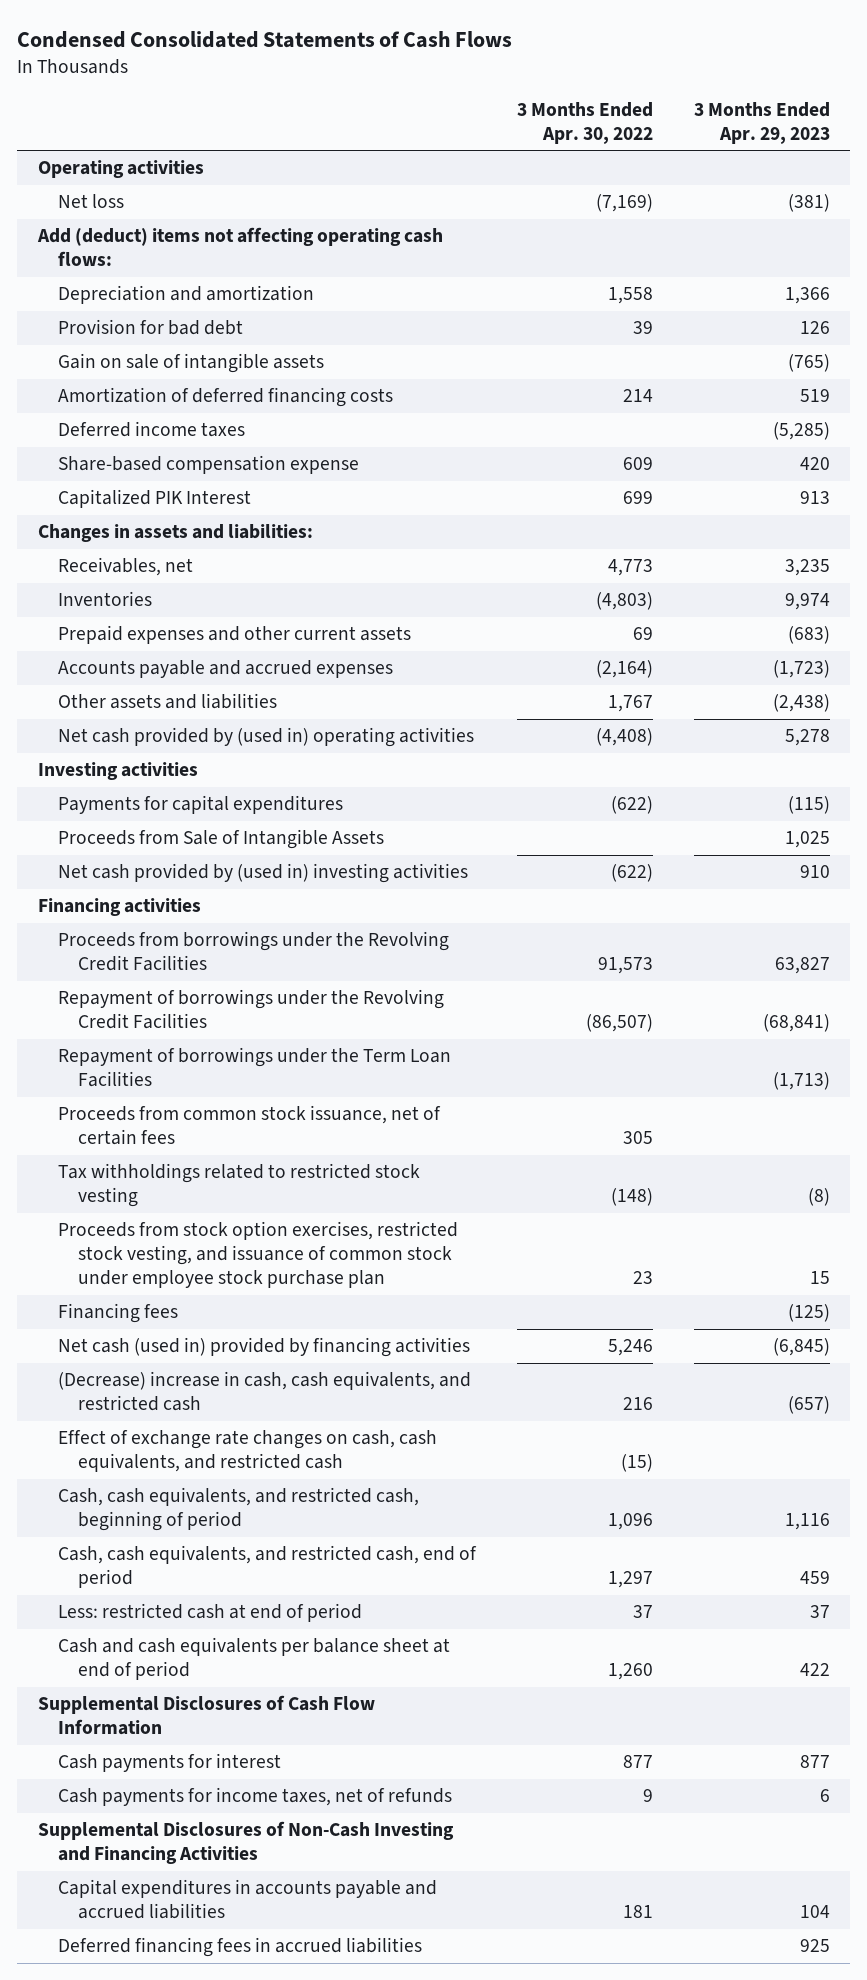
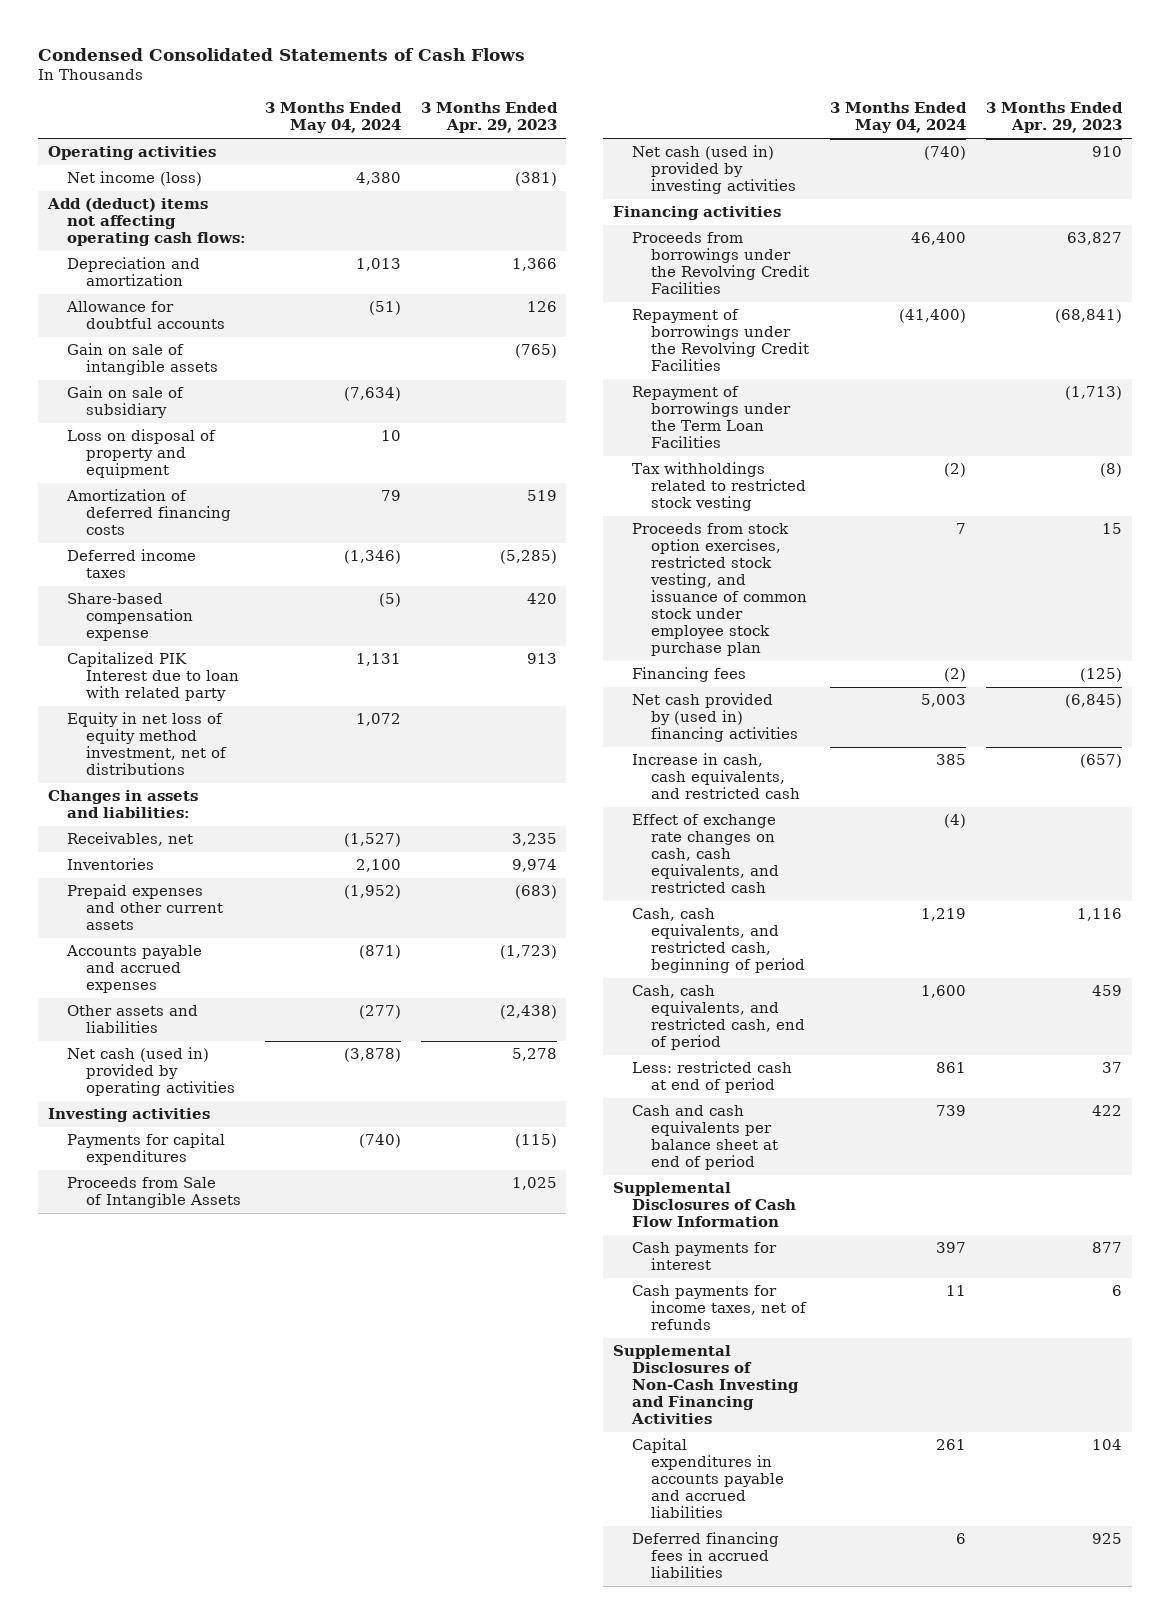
- | 3 Months Ended Apr. 30, 2022 | 3 Months Ended Apr. 29, 2023
+ | 3 Months Ended May 04, 2024 | 3 Months Ended Apr. 29, 2023
- Net loss | (7,169) | (381)
+ Net income (loss) | 4,380 | (381)
- Provision for bad debt | 39 | 126
+ Allowance for doubtful accounts | (51) | 126
+ Gain on sale of subsidiary | (7,634) |
+ Loss on disposal of property and equipment | 10 |
- Capitalized PIK Interest | 699 | 913
+ Capitalized PIK Interest due to loan with related party | 1,131 | 913
+ Equity in net loss of equity method investment, net of distributions | 1,072 |
- Net cash provided by (used in) operating activities | (4,408) | 5,278
+ Net cash (used in) provided by operating activities | (3,878) | 5,278
- Net cash provided by (used in) investing activities | (622) | 910
+ Net cash (used in) provided by investing activities | (740) | 910
- Proceeds from common stock issuance, net of certain fees | 305 |
- Net cash (used in) provided by financing activities | 5,246 | (6,845)
- (Decrease) increase in cash, cash equivalents, and restricted cash | 216 | (657)
+ Net cash provided by (used in) financing activities | 5,003 | (6,845)
+ Increase in cash, cash equivalents, and restricted cash | 385 | (657)

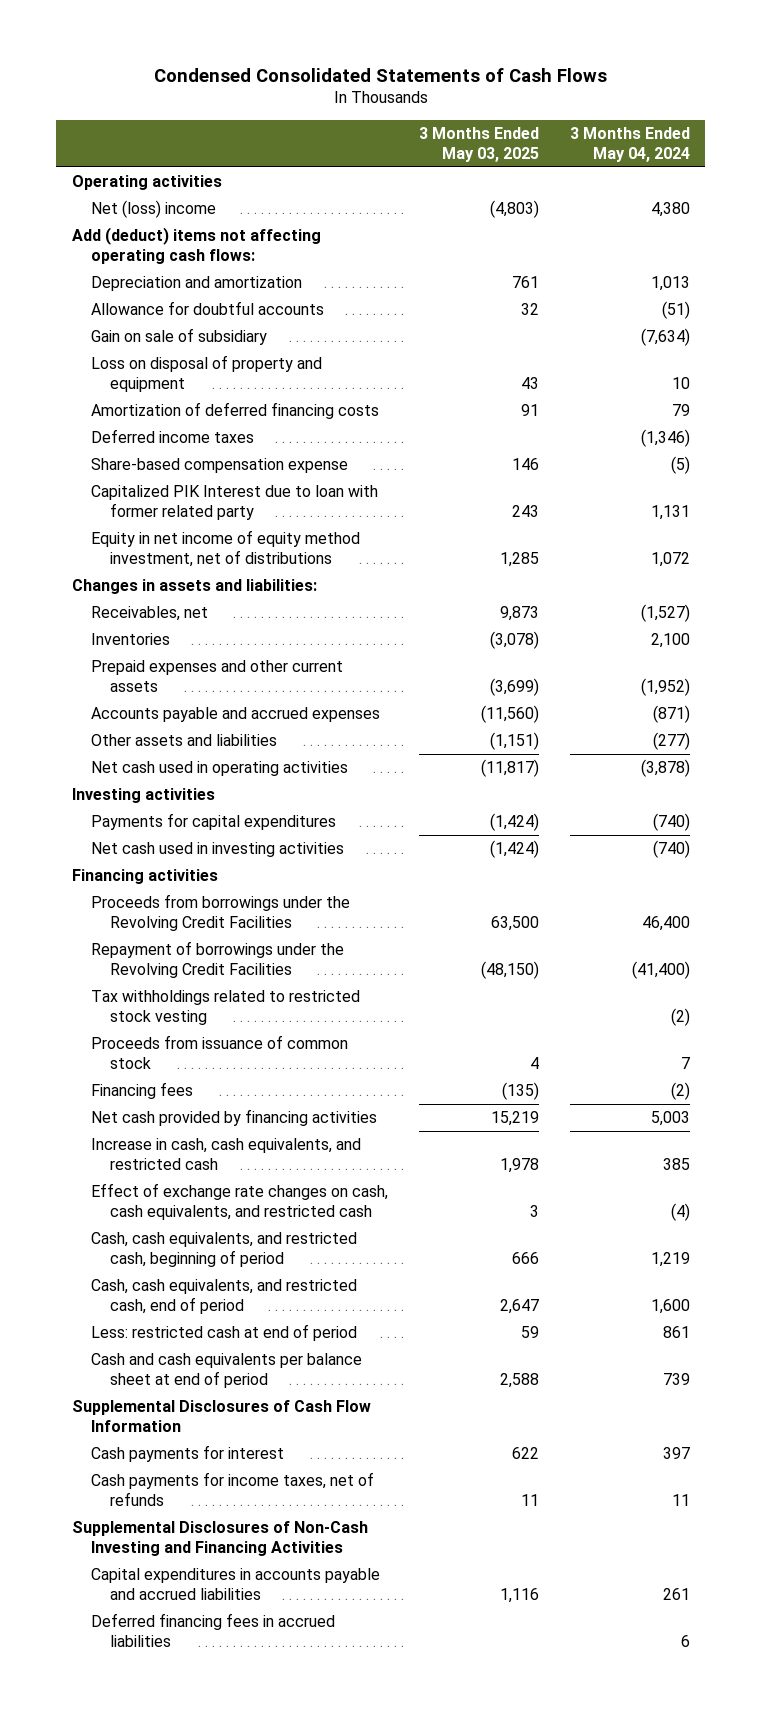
- | 3 Months Ended May 04, 2024 | 3 Months Ended Apr. 29, 2023
+ | 3 Months Ended May 03, 2025 | 3 Months Ended May 04, 2024
- Net income (loss) | 4,380 | (381)
+ Net (loss) income | (4,803) | 4,380
- Gain on sale of intangible assets | | (765)
- Capitalized PIK Interest due to loan with related party | 1,131 | 913
- Equity in net loss of equity method investment, net of distributions | 1,072 |
+ Capitalized PIK Interest due to loan with former related party | 243 | 1,131
+ Equity in net income of equity method investment, net of distributions | 1,285 | 1,072
- Net cash (used in) provided by operating activities | (3,878) | 5,278
+ Net cash used in operating activities | (11,817) | (3,878)
- Proceeds from Sale of Intangible Assets | | 1,025
- Net cash (used in) provided by investing activities | (740) | 910
+ Net cash used in investing activities | (1,424) | (740)
- Repayment of borrowings under the Term Loan Facilities | | (1,713)
- Proceeds from stock option exercises, restricted stock vesting, and issuance of common stock under employee stock purchase plan | 7 | 15
+ Proceeds from issuance of common stock | 4 | 7
- Net cash provided by (used in) financing activities | 5,003 | (6,845)
+ Net cash provided by financing activities | 15,219 | 5,003

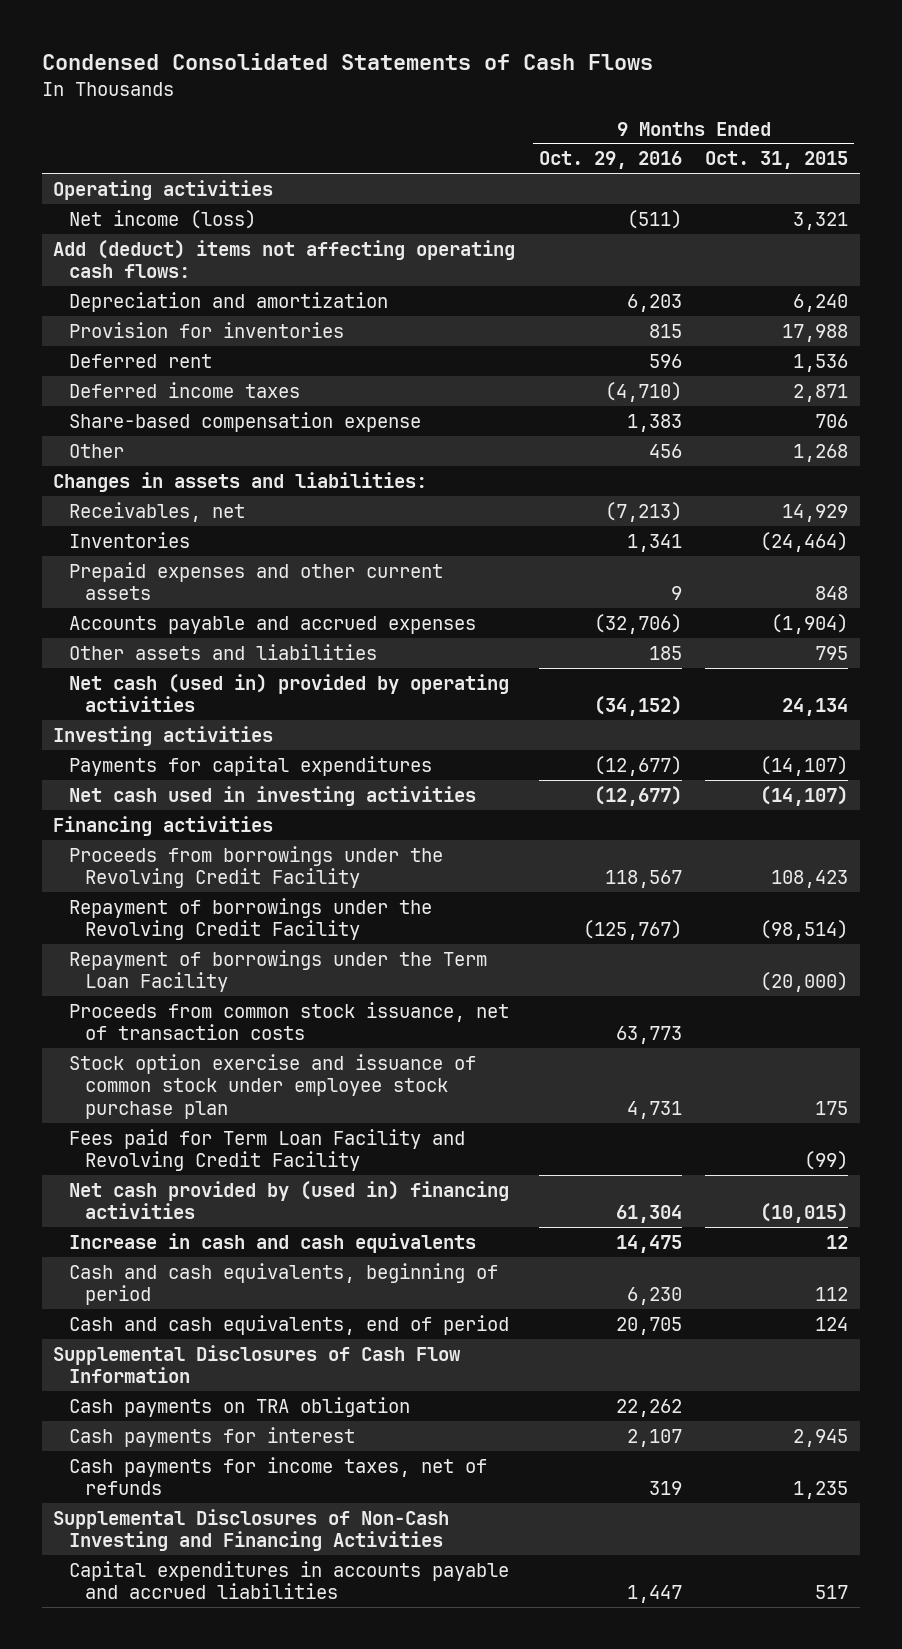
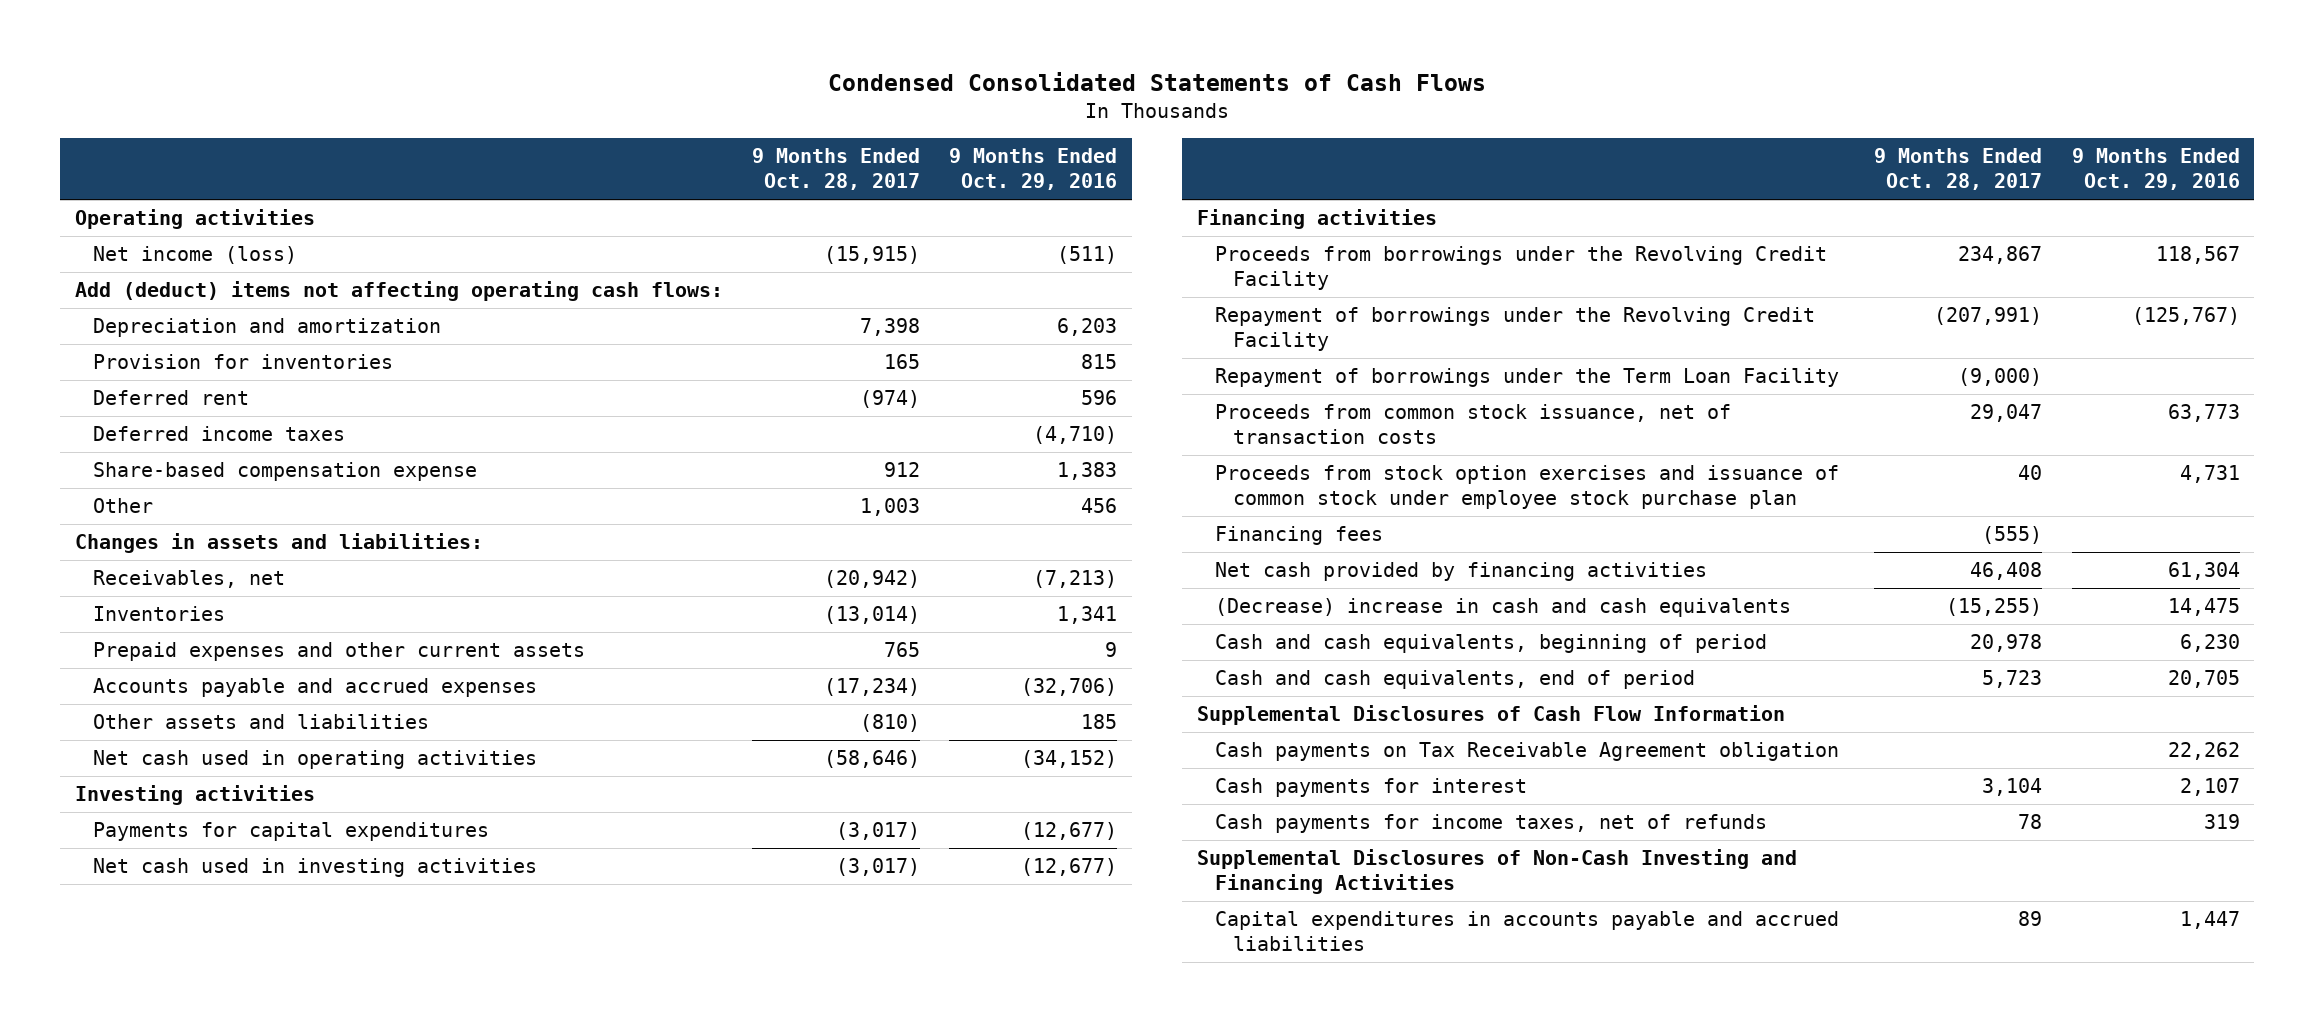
- | 9 Months Ended Oct. 29, 2016 | 9 Months Ended Oct. 31, 2015
+ | 9 Months Ended Oct. 28, 2017 | 9 Months Ended Oct. 29, 2016
- Net cash (used in) provided by operating activities | (34,152) | 24,134
+ Net cash used in operating activities | (58,646) | (34,152)
- Stock option exercise and issuance of common stock under employee stock purchase plan | 4,731 | 175
- Fees paid for Term Loan Facility and Revolving Credit Facility | | (99)
- Net cash provided by (used in) financing activities | 61,304 | (10,015)
- Increase in cash and cash equivalents | 14,475 | 12
+ Proceeds from stock option exercises and issuance of common stock under employee stock purchase plan | 40 | 4,731
+ Financing fees | (555) |
+ Net cash provided by financing activities | 46,408 | 61,304
+ (Decrease) increase in cash and cash equivalents | (15,255) | 14,475
- Cash payments on TRA obligation | 22,262 |
+ Cash payments on Tax Receivable Agreement obligation | | 22,262

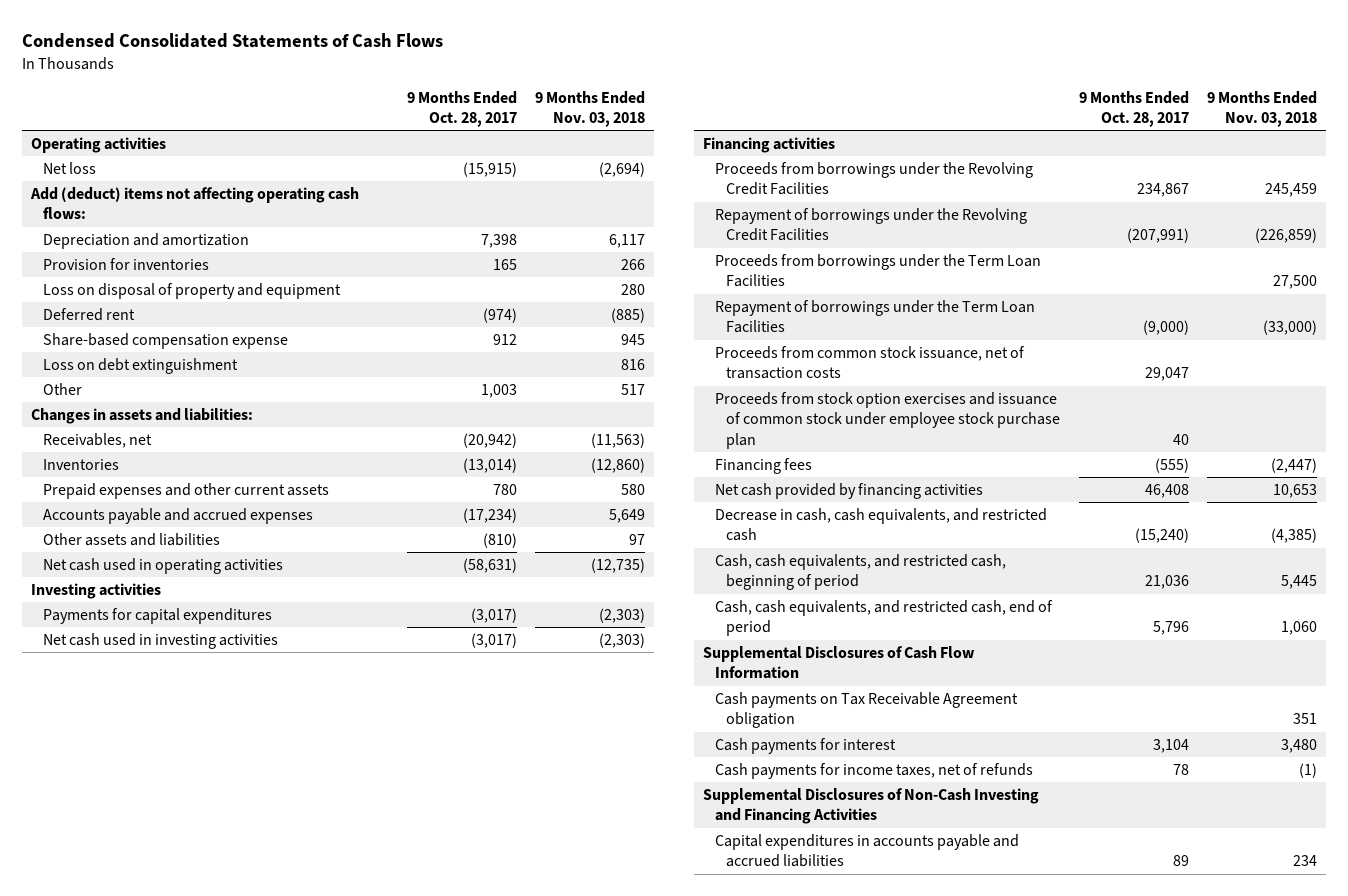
- | 9 Months Ended Oct. 28, 2017 | 9 Months Ended Oct. 29, 2016
+ | 9 Months Ended Oct. 28, 2017 | 9 Months Ended Nov. 03, 2018
- Net income (loss) | (15,915) | (511)
+ Net loss | (15,915) | (2,694)
+ Loss on disposal of property and equipment | | 280
- Deferred income taxes | | (4,710)
+ Loss on debt extinguishment | | 816
- Prepaid expenses and other current assets | 765 | 9
+ Prepaid expenses and other current assets | 780 | 580
- Net cash used in operating activities | (58,646) | (34,152)
+ Net cash used in operating activities | (58,631) | (12,735)
- Proceeds from borrowings under the Revolving Credit Facility | 234,867 | 118,567
- Repayment of borrowings under the Revolving Credit Facility | (207,991) | (125,767)
- Repayment of borrowings under the Term Loan Facility | (9,000) |
+ Proceeds from borrowings under the Revolving Credit Facilities | 234,867 | 245,459
+ Repayment of borrowings under the Revolving Credit Facilities | (207,991) | (226,859)
+ Proceeds from borrowings under the Term Loan Facilities | | 27,500
+ Repayment of borrowings under the Term Loan Facilities | (9,000) | (33,000)
- (Decrease) increase in cash and cash equivalents | (15,255) | 14,475
- Cash and cash equivalents, beginning of period | 20,978 | 6,230
- Cash and cash equivalents, end of period | 5,723 | 20,705
+ Decrease in cash, cash equivalents, and restricted cash | (15,240) | (4,385)
+ Cash, cash equivalents, and restricted cash, beginning of period | 21,036 | 5,445
+ Cash, cash equivalents, and restricted cash, end of period | 5,796 | 1,060

